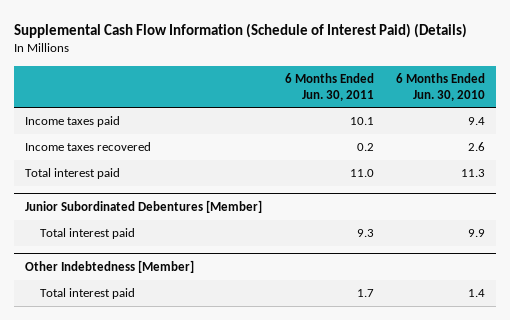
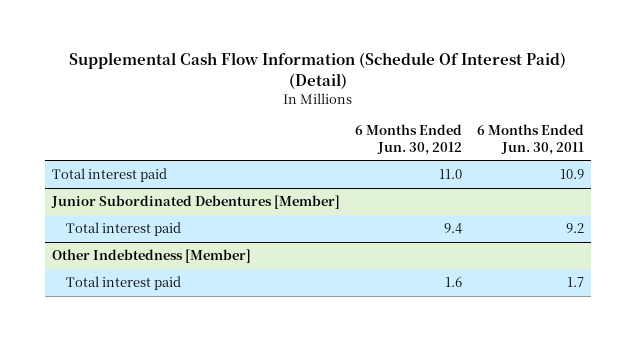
- Supplemental Cash Flow Information (Schedule of Interest Paid) (Details)
+ Supplemental Cash Flow Information (Schedule Of Interest Paid) (Detail)
- | 6 Months Ended Jun. 30, 2011 | 6 Months Ended Jun. 30, 2010
+ | 6 Months Ended Jun. 30, 2012 | 6 Months Ended Jun. 30, 2011
- Income taxes paid | 10.1 | 9.4
- Income taxes recovered | 0.2 | 2.6
- Total interest paid | 11.0 | 11.3
+ Total interest paid | 11.0 | 10.9
@ Junior Subordinated Debentures [Member]
- Total interest paid | 9.3 | 9.9
+ Total interest paid | 9.4 | 9.2

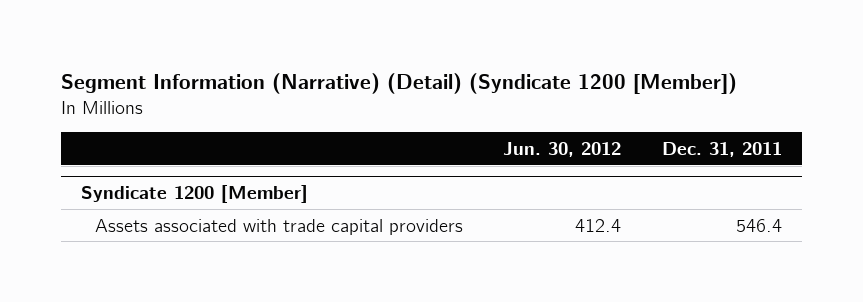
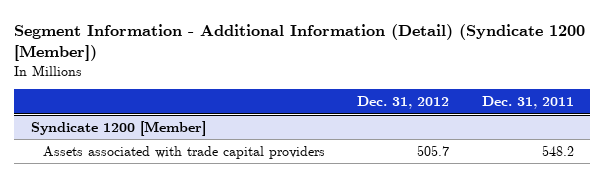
- Segment Information (Narrative) (Detail) (Syndicate 1200 [Member])
+ Segment Information - Additional Information (Detail) (Syndicate 1200 [Member])
- | Jun. 30, 2012 | Dec. 31, 2011
+ | Dec. 31, 2012 | Dec. 31, 2011
@ Syndicate 1200 [Member]
- Assets associated with trade capital providers | 412.4 | 546.4
+ Assets associated with trade capital providers | 505.7 | 548.2

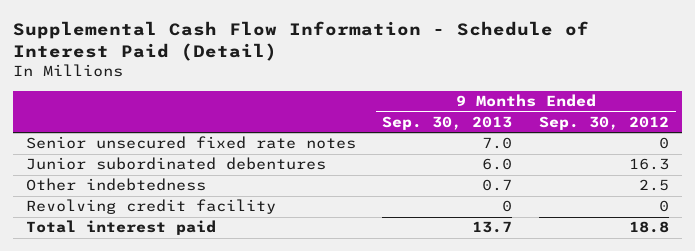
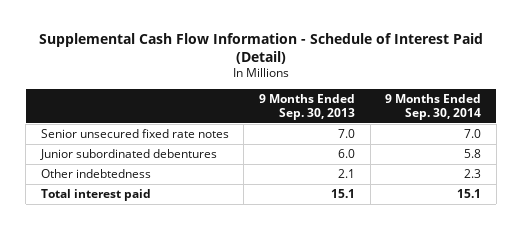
- | 9 Months Ended Sep. 30, 2013 | 9 Months Ended Sep. 30, 2012
+ | 9 Months Ended Sep. 30, 2013 | 9 Months Ended Sep. 30, 2014
- Other indebtedness | 0.7 | 2.5
- Revolving credit facility | 0 | 0
- Total interest paid | 13.7 | 18.8
+ Other indebtedness | 2.1 | 2.3
+ Total interest paid | 15.1 | 15.1

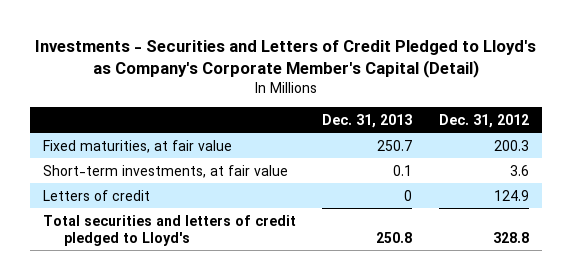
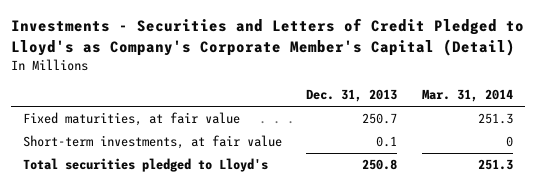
- | Dec. 31, 2013 | Dec. 31, 2012
+ | Dec. 31, 2013 | Mar. 31, 2014
- Letters of credit | 0 | 124.9
- Total securities and letters of credit pledged to Lloyd's | 250.8 | 328.8
+ Total securities pledged to Lloyd's | 250.8 | 251.3

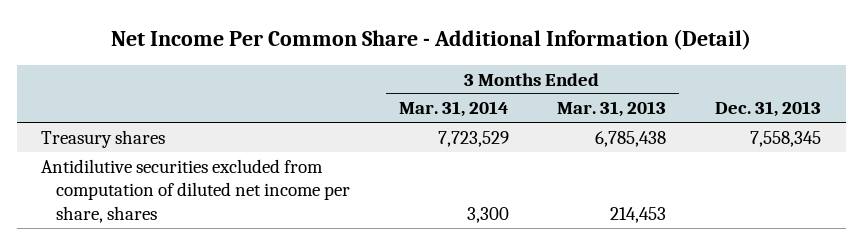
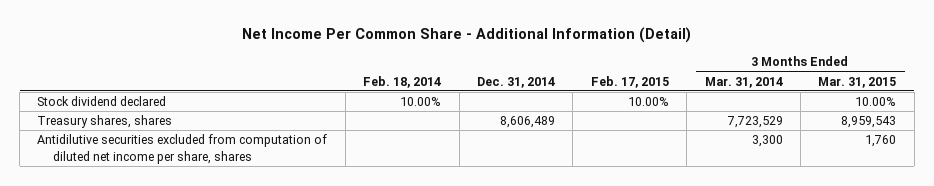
- | 3 Months Ended Mar. 31, 2014 | 3 Months Ended Mar. 31, 2013 | Dec. 31, 2013
+ | Feb. 18, 2014 | Dec. 31, 2014 | Feb. 17, 2015 | 3 Months Ended Mar. 31, 2014 | 3 Months Ended Mar. 31, 2015
- Treasury shares | 7,723,529 | 6,785,438 | 7,558,345
+ Stock dividend declared | 10.00% | | 10.00% | | 10.00%
+ Treasury shares, shares | | 8,606,489 | | 7,723,529 | 8,959,543

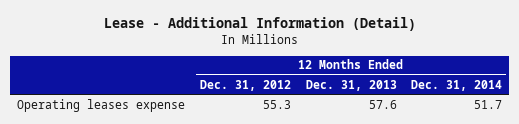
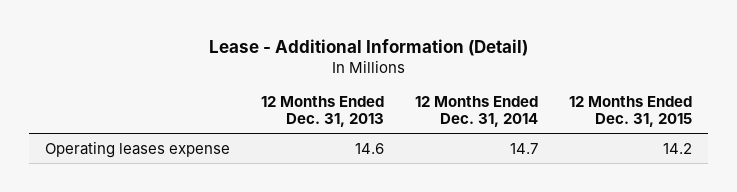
- | 12 Months Ended Dec. 31, 2012 | 12 Months Ended Dec. 31, 2013 | 12 Months Ended Dec. 31, 2014
+ | 12 Months Ended Dec. 31, 2013 | 12 Months Ended Dec. 31, 2014 | 12 Months Ended Dec. 31, 2015
- Operating leases expense | 55.3 | 57.6 | 51.7
+ Operating leases expense | 14.6 | 14.7 | 14.2

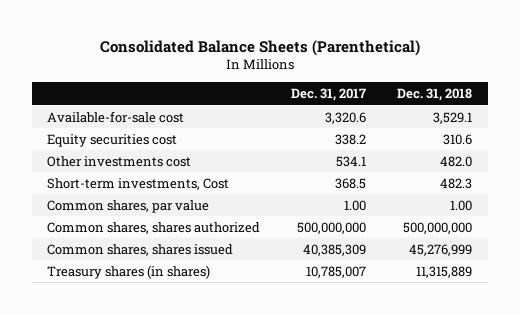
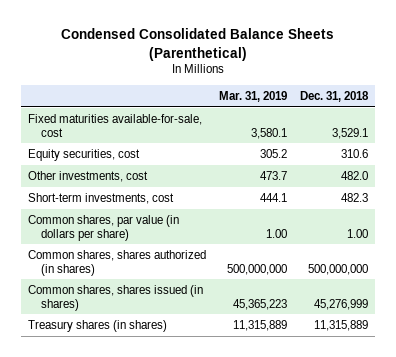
- Consolidated Balance Sheets (Parenthetical)
+ Condensed Consolidated Balance Sheets (Parenthetical)
- | Dec. 31, 2017 | Dec. 31, 2018
+ | Mar. 31, 2019 | Dec. 31, 2018
- Available-for-sale cost | 3,320.6 | 3,529.1
- Equity securities cost | 338.2 | 310.6
- Other investments cost | 534.1 | 482.0
- Short-term investments, Cost | 368.5 | 482.3
- Common shares, par value | 1.00 | 1.00
- Common shares, shares authorized | 500,000,000 | 500,000,000
- Common shares, shares issued | 40,385,309 | 45,276,999
+ Fixed maturities available-for-sale, cost | 3,580.1 | 3,529.1
+ Equity securities, cost | 305.2 | 310.6
+ Other investments, cost | 473.7 | 482.0
+ Short-term investments, cost | 444.1 | 482.3
+ Common shares, par value (in dollars per share) | 1.00 | 1.00
+ Common shares, shares authorized (in shares) | 500,000,000 | 500,000,000
+ Common shares, shares issued (in shares) | 45,365,223 | 45,276,999

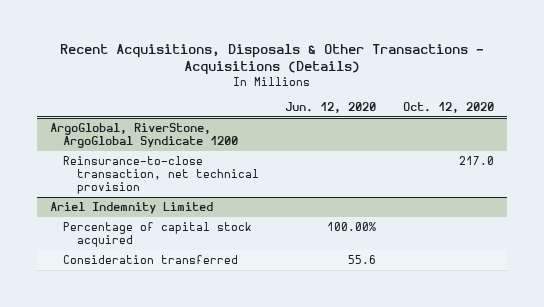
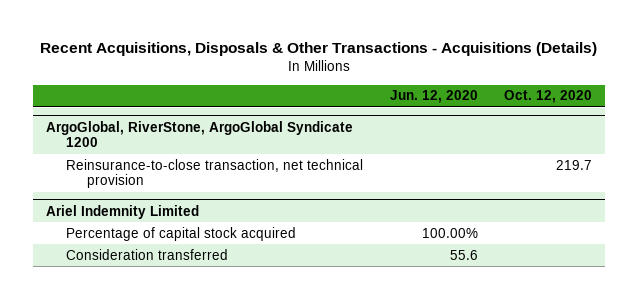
@ ArgoGlobal, RiverStone, ArgoGlobal Syndicate 1200
- Reinsurance-to-close transaction, net technical provision | | 217.0
+ Reinsurance-to-close transaction, net technical provision | | 219.7

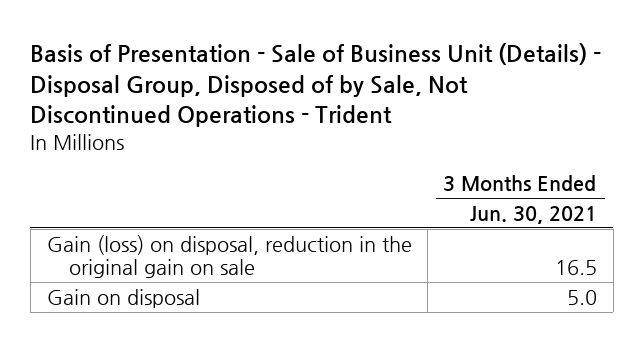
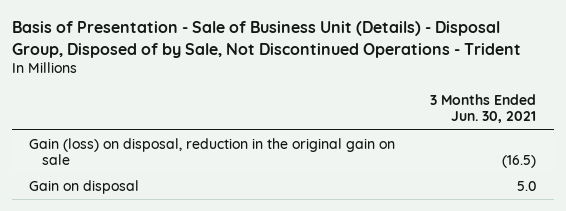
- Gain (loss) on disposal, reduction in the original gain on sale | 16.5
+ Gain (loss) on disposal, reduction in the original gain on sale | (16.5)

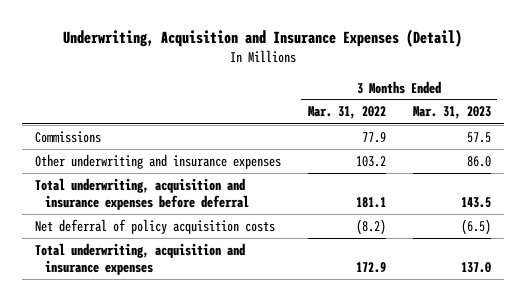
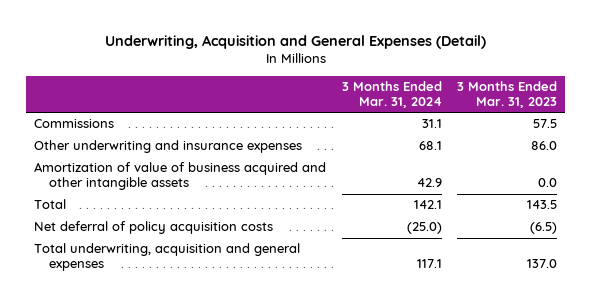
- Underwriting, Acquisition and Insurance Expenses (Detail)
+ Underwriting, Acquisition and General Expenses (Detail)
- | 3 Months Ended Mar. 31, 2022 | 3 Months Ended Mar. 31, 2023
+ | 3 Months Ended Mar. 31, 2024 | 3 Months Ended Mar. 31, 2023
- Total underwriting, acquisition and insurance expenses before deferral | 181.1 | 143.5
+ Amortization of value of business acquired and other intangible assets | 42.9 | 0.0
+ Total | 142.1 | 143.5
- Total underwriting, acquisition and insurance expenses | 172.9 | 137.0
+ Total underwriting, acquisition and general expenses | 117.1 | 137.0

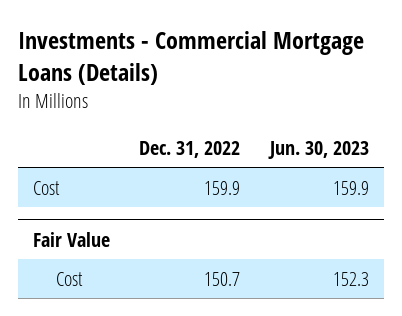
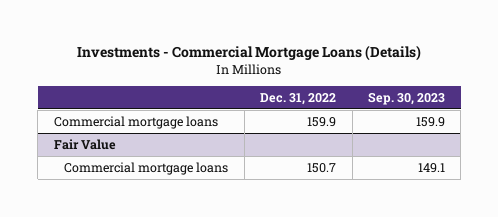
- | Dec. 31, 2022 | Jun. 30, 2023
+ | Dec. 31, 2022 | Sep. 30, 2023
- Cost | 159.9 | 159.9
+ Commercial mortgage loans | 159.9 | 159.9
@ Fair Value
- Cost | 150.7 | 152.3
+ Commercial mortgage loans | 150.7 | 149.1

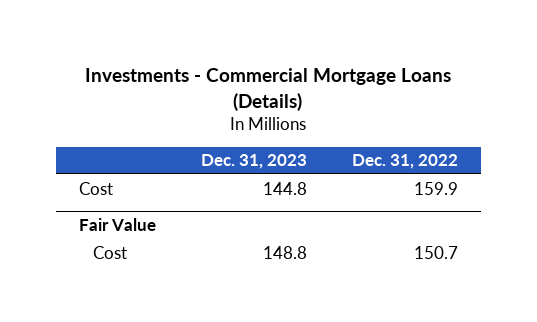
- | Dec. 31, 2022 | Sep. 30, 2023
+ | Dec. 31, 2023 | Dec. 31, 2022
- Commercial mortgage loans | 159.9 | 159.9
+ Cost | 144.8 | 159.9
@ Fair Value
- Commercial mortgage loans | 150.7 | 149.1
+ Cost | 148.8 | 150.7

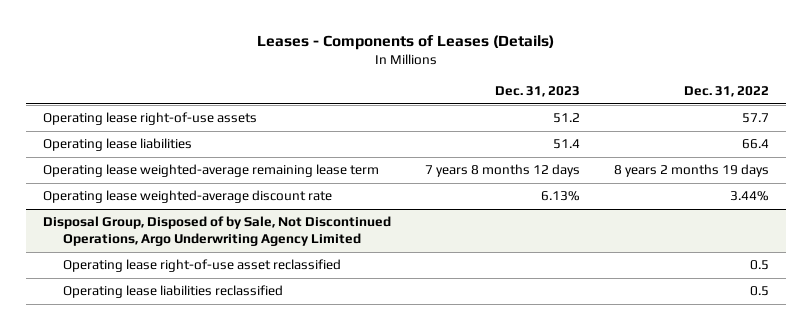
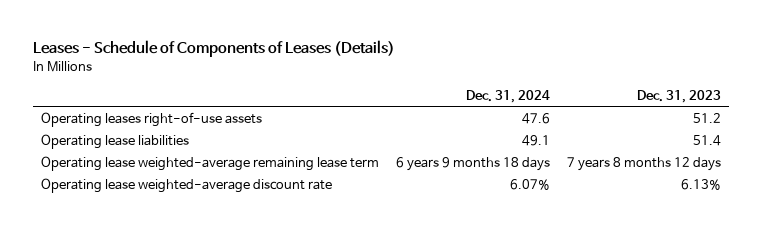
- Leases - Components of Leases (Details)
+ Leases - Schedule of Components of Leases (Details)
- | Dec. 31, 2023 | Dec. 31, 2022
+ | Dec. 31, 2024 | Dec. 31, 2023
- Operating lease right-of-use assets | 51.2 | 57.7
+ Operating leases right-of-use assets | 47.6 | 51.2
- Disposal Group, Disposed of by Sale, Not Discontinued Operations, Argo Underwriting Agency Limited
- Operating lease right-of-use asset reclassified | | 0.5
- Operating lease liabilities reclassified | | 0.5

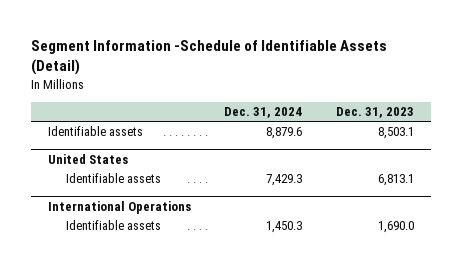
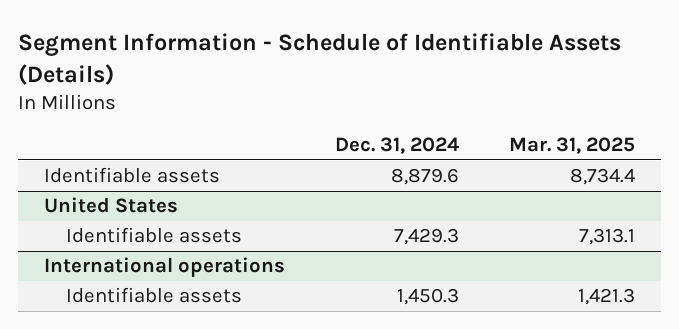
- Segment Information -Schedule of Identifiable Assets (Detail)
+ Segment Information - Schedule of Identifiable Assets (Details)
- | Dec. 31, 2024 | Dec. 31, 2023
+ | Dec. 31, 2024 | Mar. 31, 2025
- International Operations
+ International operations

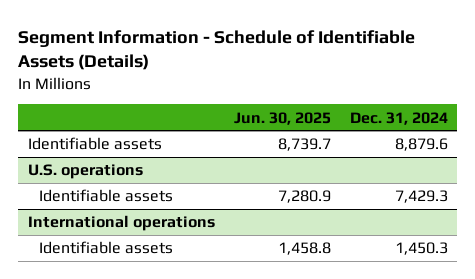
- | Dec. 31, 2024 | Mar. 31, 2025
+ | Jun. 30, 2025 | Dec. 31, 2024
- United States
+ U.S. operations

